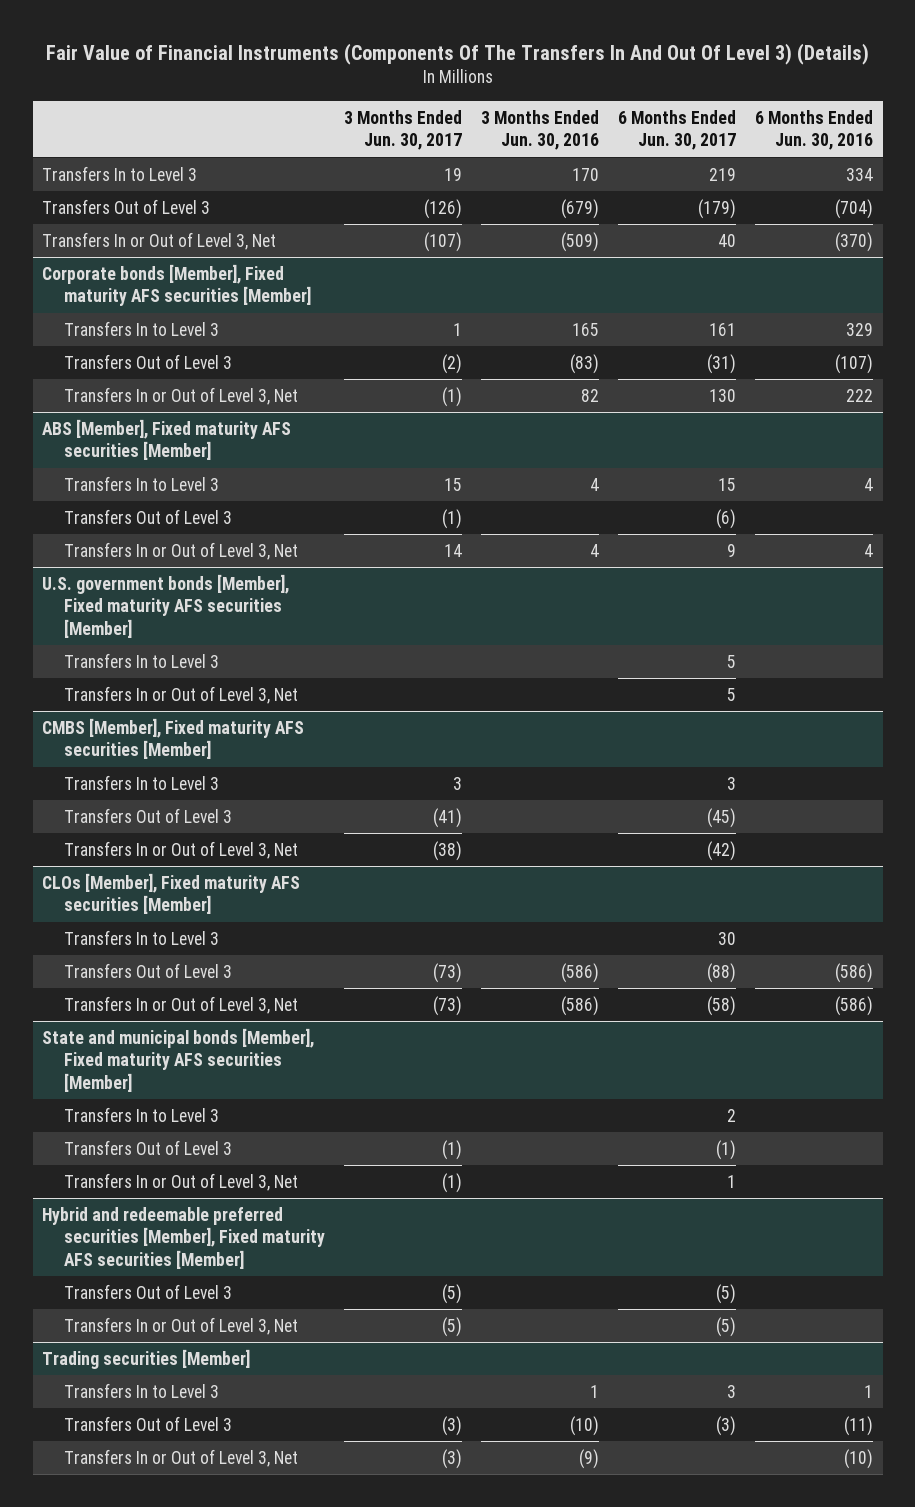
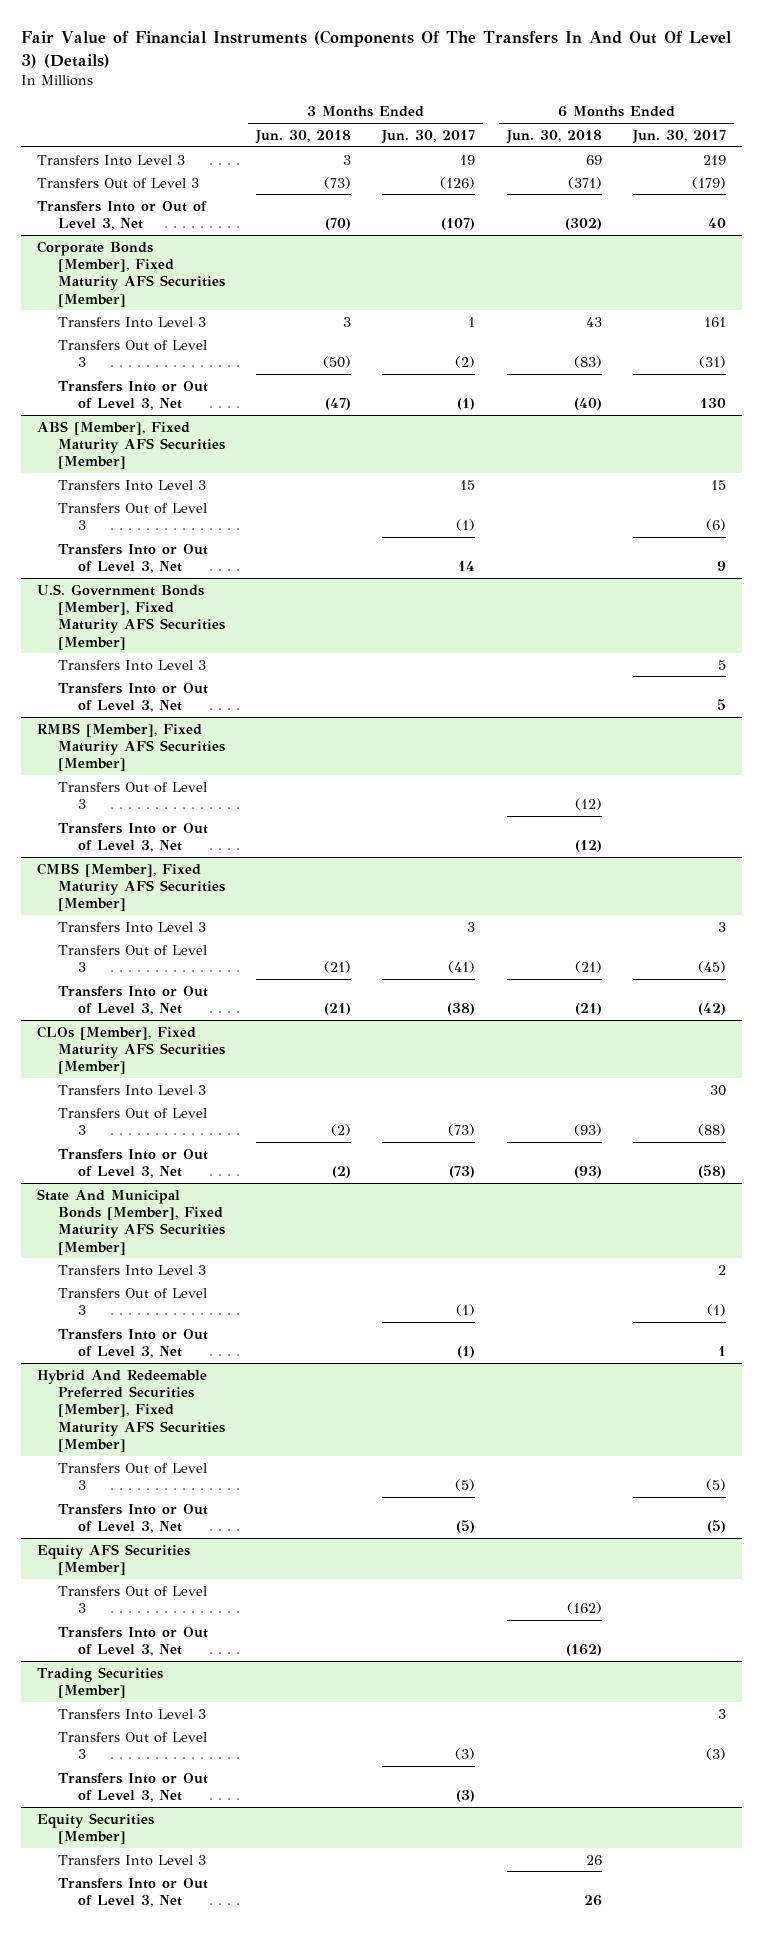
- | 3 Months Ended Jun. 30, 2017 | 3 Months Ended Jun. 30, 2016 | 6 Months Ended Jun. 30, 2017 | 6 Months Ended Jun. 30, 2016
+ | 3 Months Ended Jun. 30, 2018 | 3 Months Ended Jun. 30, 2017 | 6 Months Ended Jun. 30, 2018 | 6 Months Ended Jun. 30, 2017
- Transfers In to Level 3 | 19 | 170 | 219 | 334
+ Transfers Into Level 3 | 3 | 19 | 69 | 219
- Transfers In or Out of Level 3, Net | (107) | (509) | 40 | (370)
- Corporate bonds [Member], Fixed maturity AFS securities [Member]
- Transfers In to Level 3 | 1 | 165 | 161 | 329
+ Transfers Into or Out of Level 3, Net | (70) | (107) | (302) | 40
+ Corporate Bonds [Member], Fixed Maturity AFS Securities [Member]
+ Transfers Into Level 3 | 3 | 1 | 43 | 161
- Transfers In or Out of Level 3, Net | (1) | 82 | 130 | 222
- ABS [Member], Fixed maturity AFS securities [Member]
- Transfers In to Level 3 | 15 | 4 | 15 | 4
+ Transfers Into or Out of Level 3, Net | (47) | (1) | (40) | 130
+ ABS [Member], Fixed Maturity AFS Securities [Member]
+ Transfers Into Level 3 | | 15 | | 15
- Transfers In or Out of Level 3, Net | 14 | 4 | 9 | 4
- U.S. government bonds [Member], Fixed maturity AFS securities [Member]
- Transfers In to Level 3 | | | 5 |
- Transfers In or Out of Level 3, Net | | | 5 |
- CMBS [Member], Fixed maturity AFS securities [Member]
- Transfers In to Level 3 | 3 | | 3 |
+ Transfers Into or Out of Level 3, Net | | 14 | | 9
+ U.S. Government Bonds [Member], Fixed Maturity AFS Securities [Member]
+ Transfers Into Level 3 | | | | 5
+ Transfers Into or Out of Level 3, Net | | | | 5
+ RMBS [Member], Fixed Maturity AFS Securities [Member]
+ Transfers Out of Level 3 | | | (12) |
+ Transfers Into or Out of Level 3, Net | | | (12) |
+ CMBS [Member], Fixed Maturity AFS Securities [Member]
+ Transfers Into Level 3 | | 3 | | 3
- Transfers In or Out of Level 3, Net | (38) | | (42) |
- CLOs [Member], Fixed maturity AFS securities [Member]
- Transfers In to Level 3 | | | 30 |
+ Transfers Into or Out of Level 3, Net | (21) | (38) | (21) | (42)
+ CLOs [Member], Fixed Maturity AFS Securities [Member]
+ Transfers Into Level 3 | | | | 30
- Transfers In or Out of Level 3, Net | (73) | (586) | (58) | (586)
- State and municipal bonds [Member], Fixed maturity AFS securities [Member]
- Transfers In to Level 3 | | | 2 |
+ Transfers Into or Out of Level 3, Net | (2) | (73) | (93) | (58)
+ State And Municipal Bonds [Member], Fixed Maturity AFS Securities [Member]
+ Transfers Into Level 3 | | | | 2
- Transfers In or Out of Level 3, Net | (1) | | 1 |
- Hybrid and redeemable preferred securities [Member], Fixed maturity AFS securities [Member]
+ Transfers Into or Out of Level 3, Net | | (1) | | 1
+ Hybrid And Redeemable Preferred Securities [Member], Fixed Maturity AFS Securities [Member]
- Transfers In or Out of Level 3, Net | (5) | | (5) |
- Trading securities [Member]
- Transfers In to Level 3 | | 1 | 3 | 1
+ Transfers Into or Out of Level 3, Net | | (5) | | (5)
+ Equity AFS Securities [Member]
+ Transfers Out of Level 3 | | | (162) |
+ Transfers Into or Out of Level 3, Net | | | (162) |
+ Trading Securities [Member]
+ Transfers Into Level 3 | | | | 3
- Transfers In or Out of Level 3, Net | (3) | (9) | | (10)
+ Transfers Into or Out of Level 3, Net | | (3) | |
+ Equity Securities [Member]
+ Transfers Into Level 3 | | | 26 |
+ Transfers Into or Out of Level 3, Net | | | 26 |

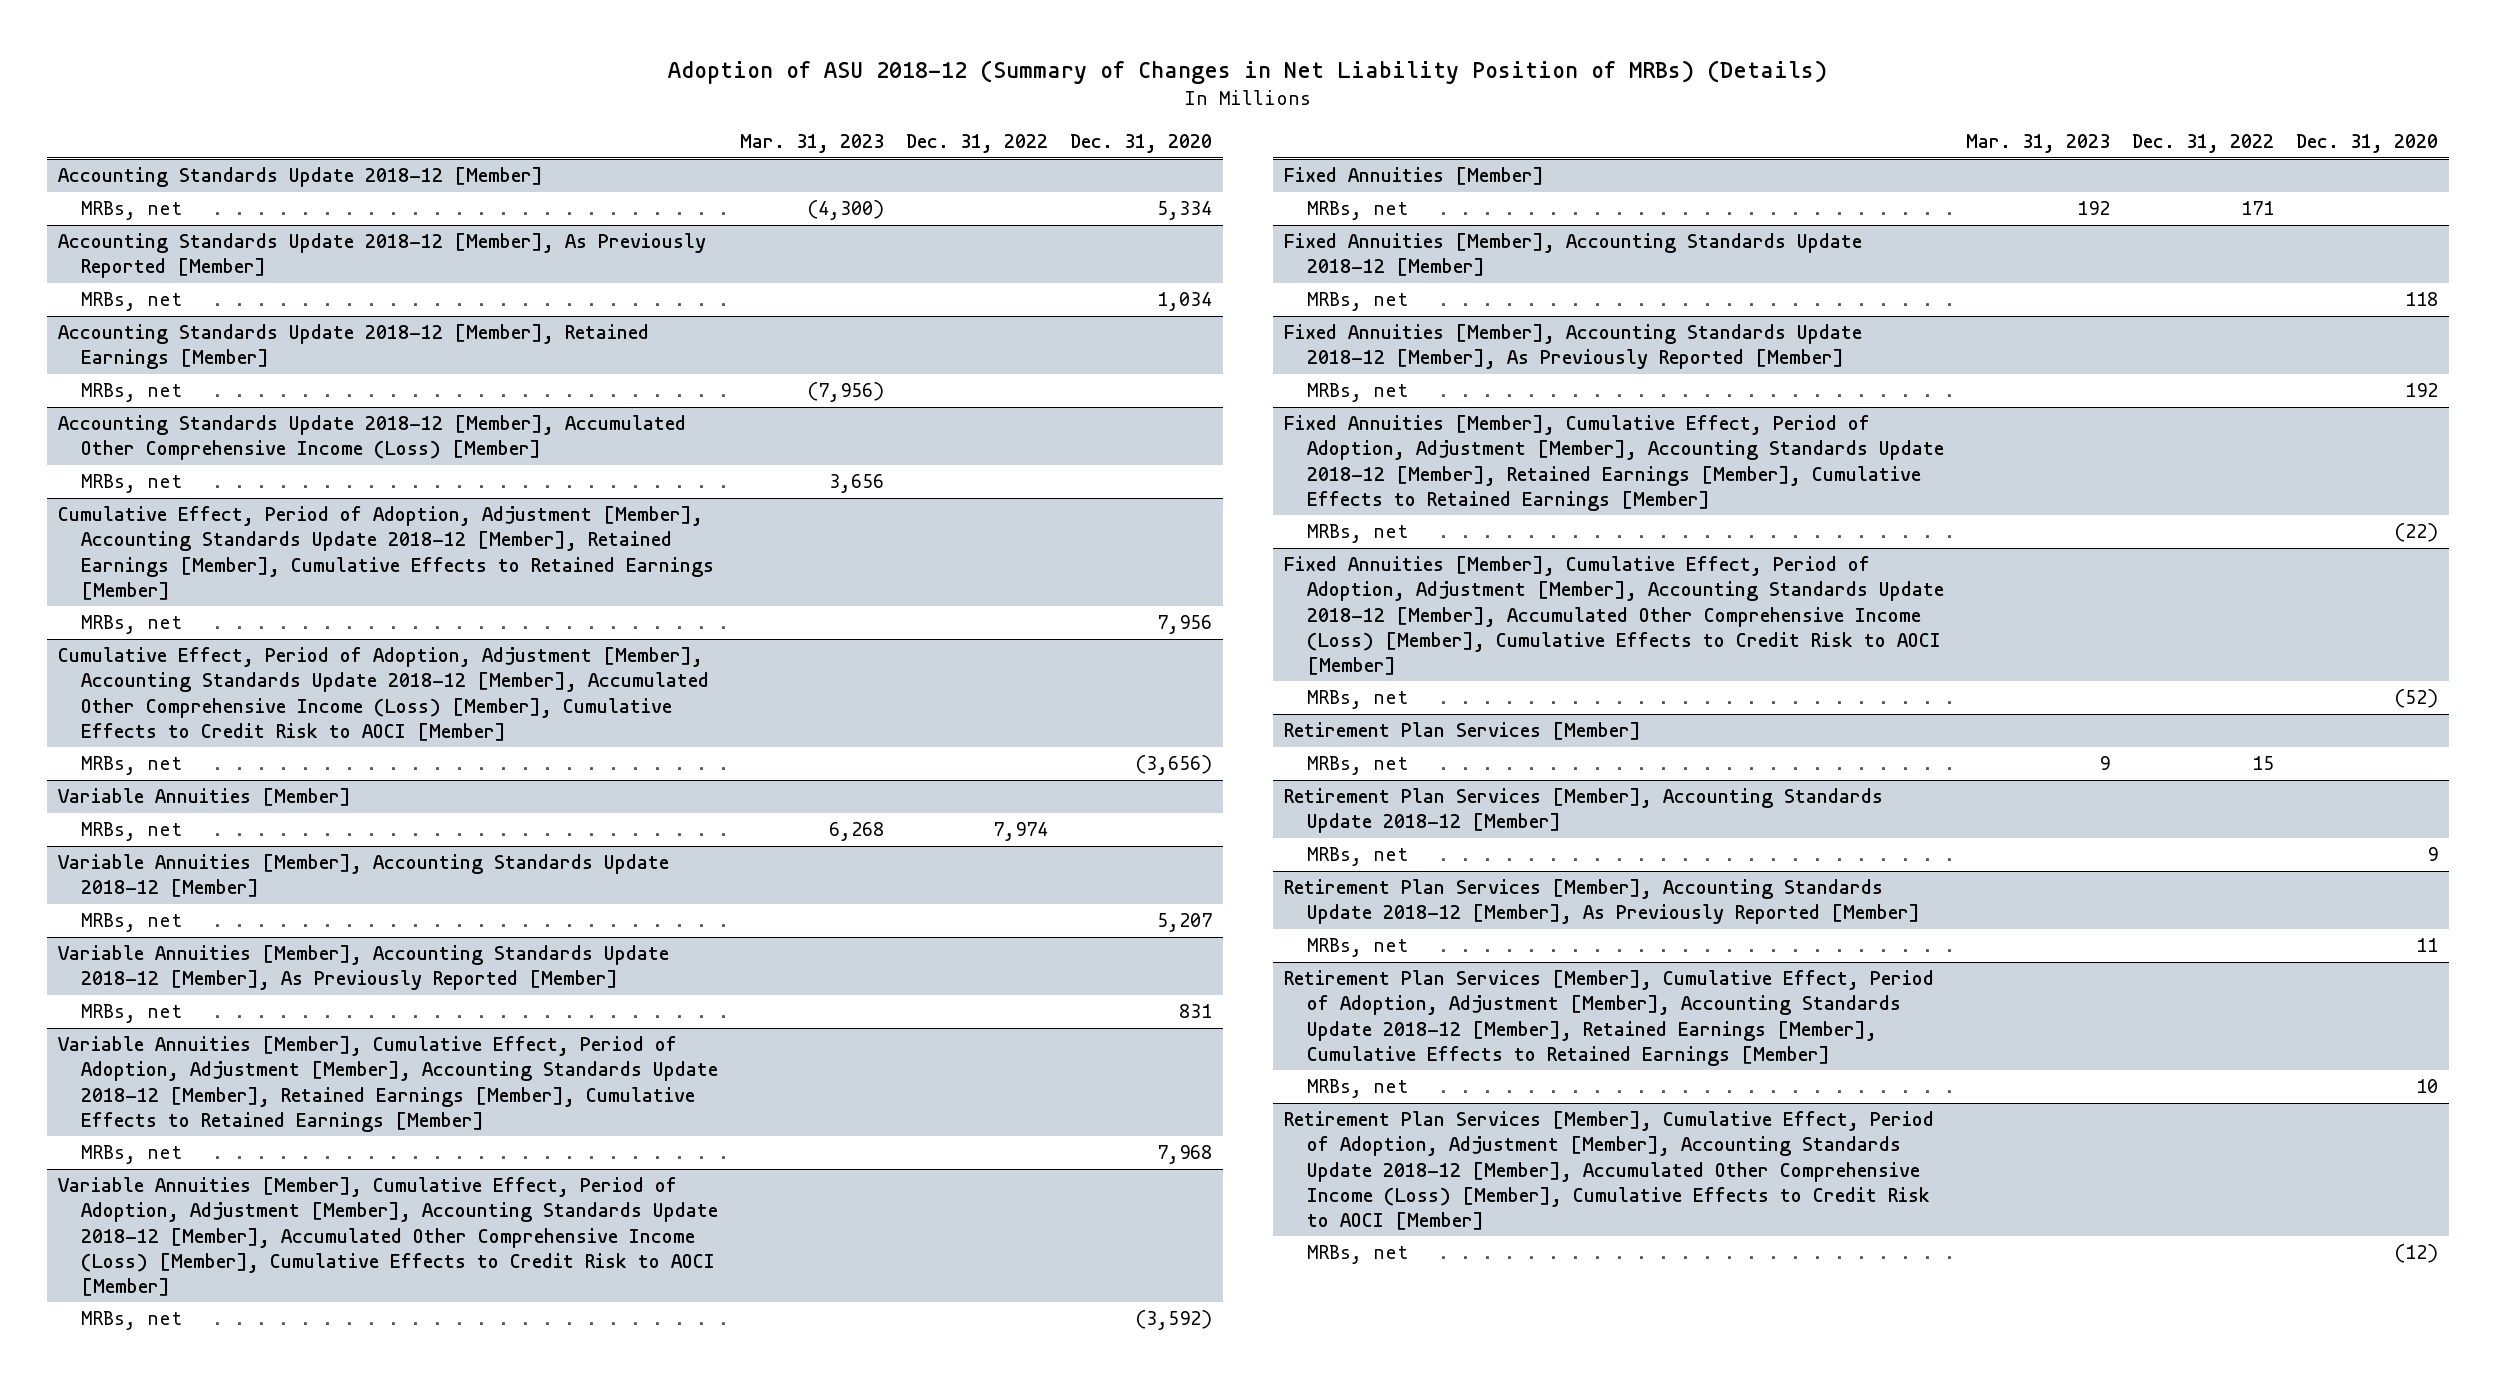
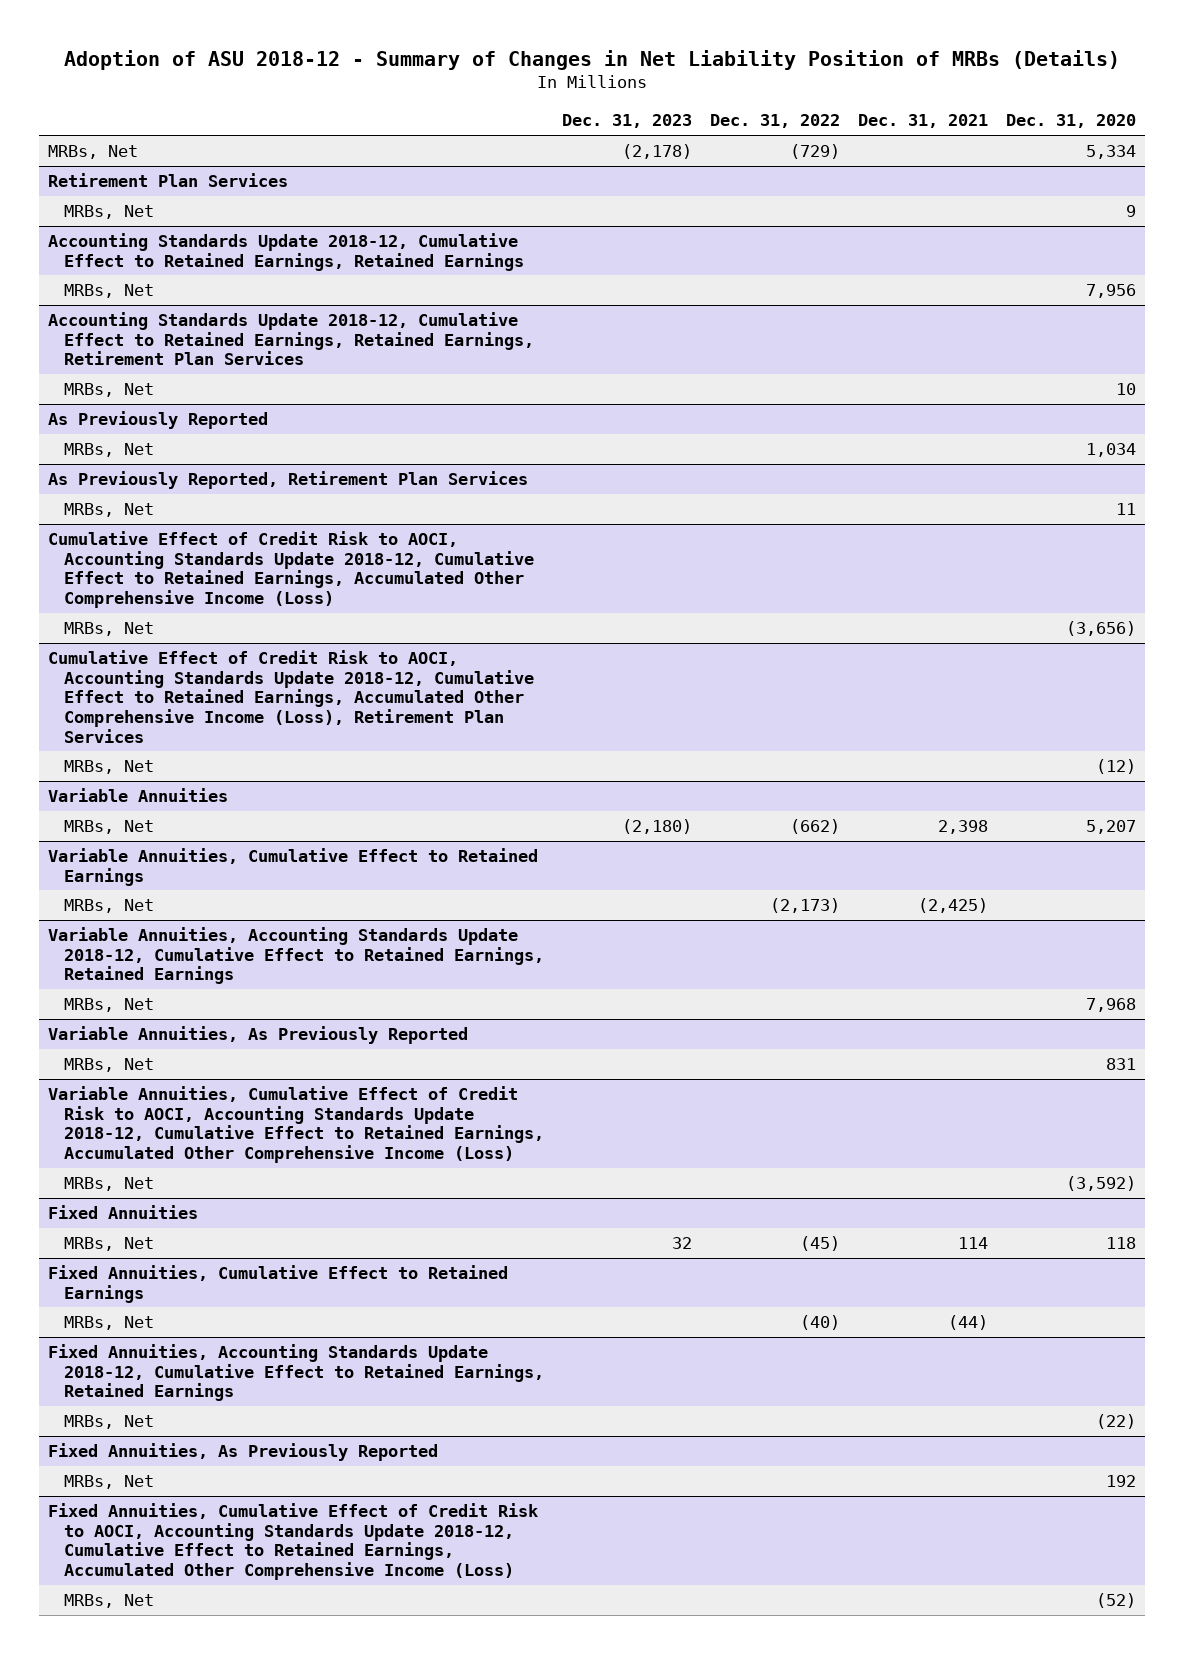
- Adoption of ASU 2018-12 (Summary of Changes in Net Liability Position of MRBs) (Details)
+ Adoption of ASU 2018-12 - Summary of Changes in Net Liability Position of MRBs (Details)
- | Mar. 31, 2023 | Dec. 31, 2022 | Dec. 31, 2020
+ | Dec. 31, 2023 | Dec. 31, 2022 | Dec. 31, 2021 | Dec. 31, 2020
- Accounting Standards Update 2018-12 [Member]
- MRBs, net | (4,300) | | 5,334
- Accounting Standards Update 2018-12 [Member], As Previously Reported [Member]
- MRBs, net | | | 1,034
- Accounting Standards Update 2018-12 [Member], Retained Earnings [Member]
- MRBs, net | (7,956) | |
- Accounting Standards Update 2018-12 [Member], Accumulated Other Comprehensive Income (Loss) [Member]
- MRBs, net | 3,656 | |
- Cumulative Effect, Period of Adoption, Adjustment [Member], Accounting Standards Update 2018-12 [Member], Retained Earnings [Member], Cumulative Effects to Retained Earnings [Member]
- MRBs, net | | | 7,956
- Cumulative Effect, Period of Adoption, Adjustment [Member], Accounting Standards Update 2018-12 [Member], Accumulated Other Comprehensive Income (Loss) [Member], Cumulative Effects to Credit Risk to AOCI [Member]
- MRBs, net | | | (3,656)
- Variable Annuities [Member]
- MRBs, net | 6,268 | 7,974 |
- Variable Annuities [Member], Accounting Standards Update 2018-12 [Member]
- MRBs, net | | | 5,207
- Variable Annuities [Member], Accounting Standards Update 2018-12 [Member], As Previously Reported [Member]
- MRBs, net | | | 831
- Variable Annuities [Member], Cumulative Effect, Period of Adoption, Adjustment [Member], Accounting Standards Update 2018-12 [Member], Retained Earnings [Member], Cumulative Effects to Retained Earnings [Member]
- MRBs, net | | | 7,968
- Variable Annuities [Member], Cumulative Effect, Period of Adoption, Adjustment [Member], Accounting Standards Update 2018-12 [Member], Accumulated Other Comprehensive Income (Loss) [Member], Cumulative Effects to Credit Risk to AOCI [Member]
- MRBs, net | | | (3,592)
- Fixed Annuities [Member]
- MRBs, net | 192 | 171 |
- Fixed Annuities [Member], Accounting Standards Update 2018-12 [Member]
- MRBs, net | | | 118
- Fixed Annuities [Member], Accounting Standards Update 2018-12 [Member], As Previously Reported [Member]
- MRBs, net | | | 192
- Fixed Annuities [Member], Cumulative Effect, Period of Adoption, Adjustment [Member], Accounting Standards Update 2018-12 [Member], Retained Earnings [Member], Cumulative Effects to Retained Earnings [Member]
- MRBs, net | | | (22)
- Fixed Annuities [Member], Cumulative Effect, Period of Adoption, Adjustment [Member], Accounting Standards Update 2018-12 [Member], Accumulated Other Comprehensive Income (Loss) [Member], Cumulative Effects to Credit Risk to AOCI [Member]
- MRBs, net | | | (52)
- Retirement Plan Services [Member]
- MRBs, net | 9 | 15 |
- Retirement Plan Services [Member], Accounting Standards Update 2018-12 [Member]
- MRBs, net | | | 9
- Retirement Plan Services [Member], Accounting Standards Update 2018-12 [Member], As Previously Reported [Member]
- MRBs, net | | | 11
- Retirement Plan Services [Member], Cumulative Effect, Period of Adoption, Adjustment [Member], Accounting Standards Update 2018-12 [Member], Retained Earnings [Member], Cumulative Effects to Retained Earnings [Member]
- MRBs, net | | | 10
- Retirement Plan Services [Member], Cumulative Effect, Period of Adoption, Adjustment [Member], Accounting Standards Update 2018-12 [Member], Accumulated Other Comprehensive Income (Loss) [Member], Cumulative Effects to Credit Risk to AOCI [Member]
- MRBs, net | | | (12)
+ MRBs, Net | (2,178) | (729) | | 5,334
+ Retirement Plan Services
+ MRBs, Net | | | | 9
+ Accounting Standards Update 2018-12, Cumulative Effect to Retained Earnings, Retained Earnings
+ MRBs, Net | | | | 7,956
+ Accounting Standards Update 2018-12, Cumulative Effect to Retained Earnings, Retained Earnings, Retirement Plan Services
+ MRBs, Net | | | | 10
+ As Previously Reported
+ MRBs, Net | | | | 1,034
+ As Previously Reported, Retirement Plan Services
+ MRBs, Net | | | | 11
+ Cumulative Effect of Credit Risk to AOCI, Accounting Standards Update 2018-12, Cumulative Effect to Retained Earnings, Accumulated Other Comprehensive Income (Loss)
+ MRBs, Net | | | | (3,656)
+ Cumulative Effect of Credit Risk to AOCI, Accounting Standards Update 2018-12, Cumulative Effect to Retained Earnings, Accumulated Other Comprehensive Income (Loss), Retirement Plan Services
+ MRBs, Net | | | | (12)
+ Variable Annuities
+ MRBs, Net | (2,180) | (662) | 2,398 | 5,207
+ Variable Annuities, Cumulative Effect to Retained Earnings
+ MRBs, Net | | (2,173) | (2,425) |
+ Variable Annuities, Accounting Standards Update 2018-12, Cumulative Effect to Retained Earnings, Retained Earnings
+ MRBs, Net | | | | 7,968
+ Variable Annuities, As Previously Reported
+ MRBs, Net | | | | 831
+ Variable Annuities, Cumulative Effect of Credit Risk to AOCI, Accounting Standards Update 2018-12, Cumulative Effect to Retained Earnings, Accumulated Other Comprehensive Income (Loss)
+ MRBs, Net | | | | (3,592)
+ Fixed Annuities
+ MRBs, Net | 32 | (45) | 114 | 118
+ Fixed Annuities, Cumulative Effect to Retained Earnings
+ MRBs, Net | | (40) | (44) |
+ Fixed Annuities, Accounting Standards Update 2018-12, Cumulative Effect to Retained Earnings, Retained Earnings
+ MRBs, Net | | | | (22)
+ Fixed Annuities, As Previously Reported
+ MRBs, Net | | | | 192
+ Fixed Annuities, Cumulative Effect of Credit Risk to AOCI, Accounting Standards Update 2018-12, Cumulative Effect to Retained Earnings, Accumulated Other Comprehensive Income (Loss)
+ MRBs, Net | | | | (52)

